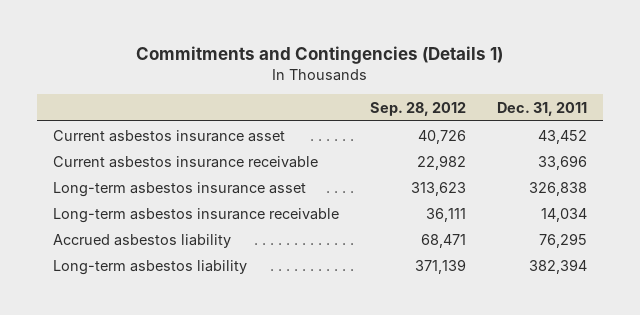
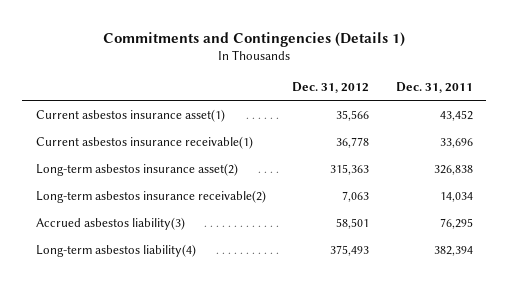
- | Sep. 28, 2012 | Dec. 31, 2011
+ | Dec. 31, 2012 | Dec. 31, 2011
- Current asbestos insurance asset | 40,726 | 43,452
- Current asbestos insurance receivable | 22,982 | 33,696
- Long-term asbestos insurance asset | 313,623 | 326,838
- Long-term asbestos insurance receivable | 36,111 | 14,034
- Accrued asbestos liability | 68,471 | 76,295
- Long-term asbestos liability | 371,139 | 382,394
+ Current asbestos insurance asset(1) | 35,566 | 43,452
+ Current asbestos insurance receivable(1) | 36,778 | 33,696
+ Long-term asbestos insurance asset(2) | 315,363 | 326,838
+ Long-term asbestos insurance receivable(2) | 7,063 | 14,034
+ Accrued asbestos liability(3) | 58,501 | 76,295
+ Long-term asbestos liability(4) | 375,493 | 382,394

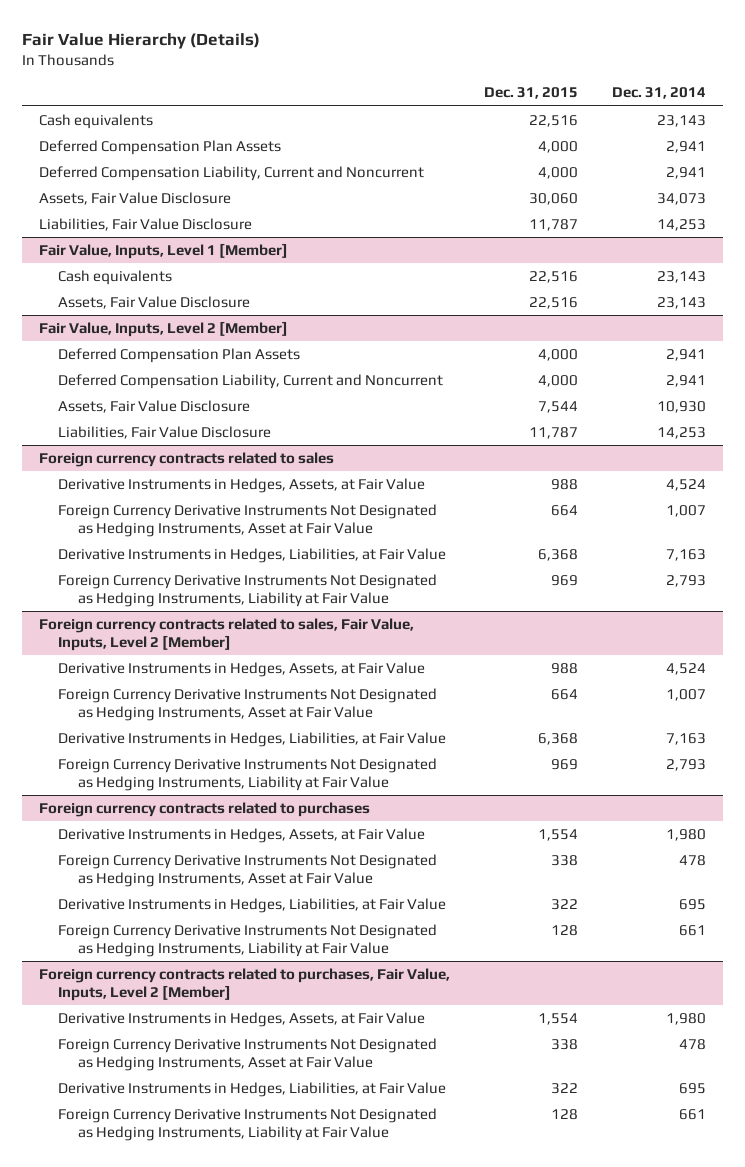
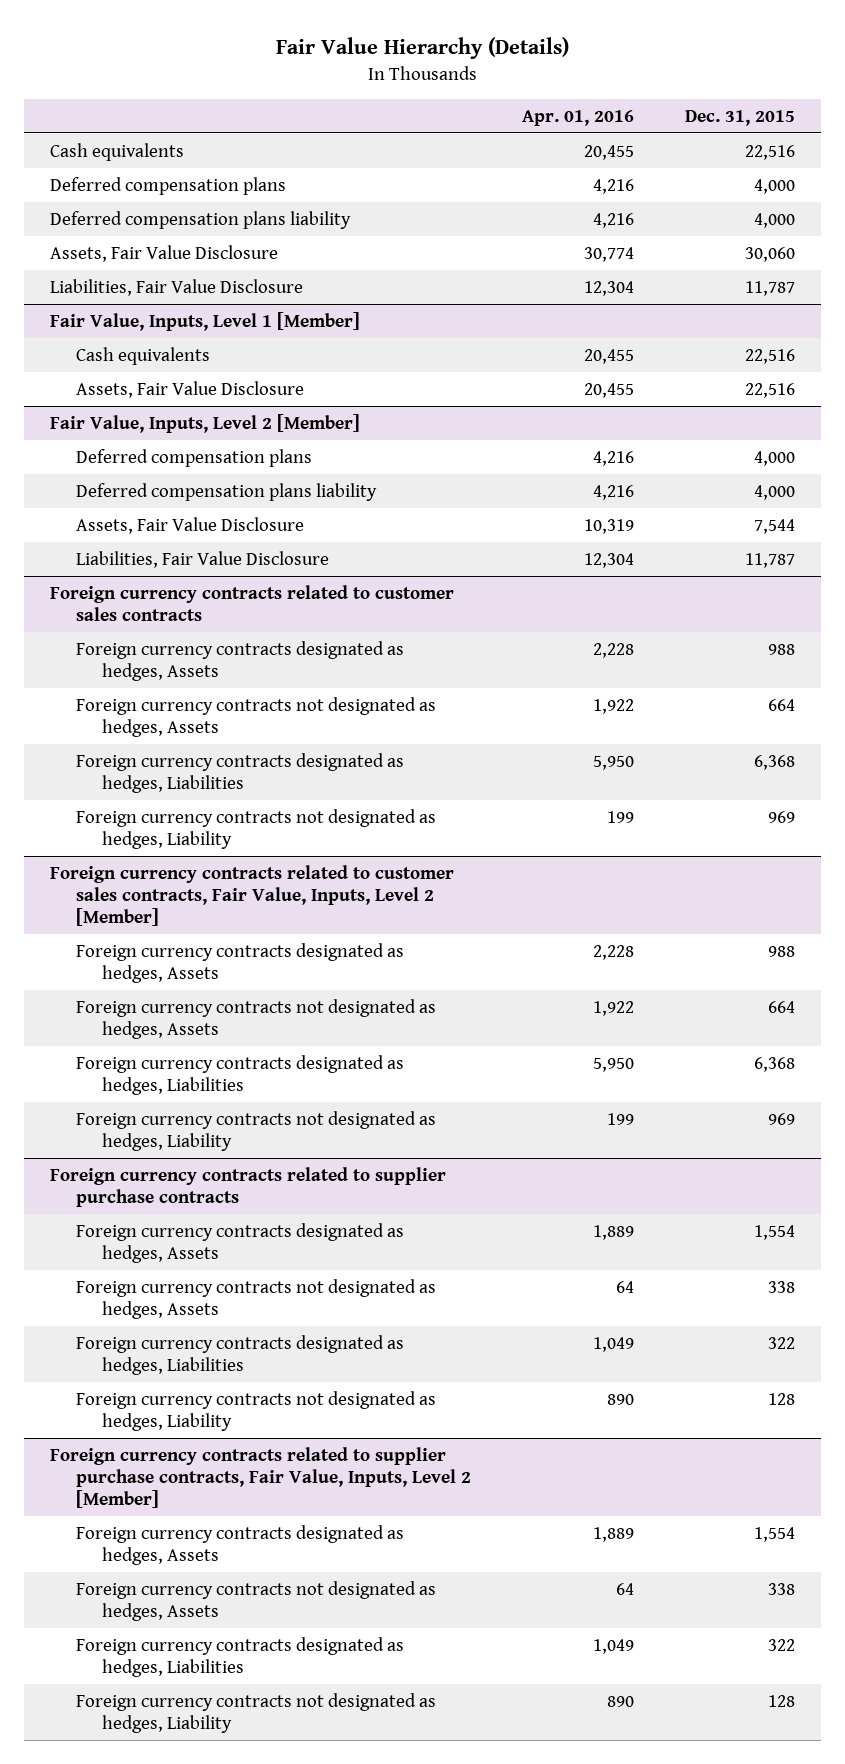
- | Dec. 31, 2015 | Dec. 31, 2014
+ | Apr. 01, 2016 | Dec. 31, 2015
- Deferred Compensation Plan Assets | 4,000 | 2,941
- Deferred Compensation Liability, Current and Noncurrent | 4,000 | 2,941
+ Deferred compensation plans | 4,216 | 4,000
+ Deferred compensation plans liability | 4,216 | 4,000
@ Fair Value, Inputs, Level 2 [Member]
- Deferred Compensation Plan Assets | 4,000 | 2,941
- Deferred Compensation Liability, Current and Noncurrent | 4,000 | 2,941
+ Deferred compensation plans | 4,216 | 4,000
+ Deferred compensation plans liability | 4,216 | 4,000
- Foreign currency contracts related to sales
- Derivative Instruments in Hedges, Assets, at Fair Value | 988 | 4,524
- Foreign Currency Derivative Instruments Not Designated as Hedging Instruments, Asset at Fair Value | 664 | 1,007
- Derivative Instruments in Hedges, Liabilities, at Fair Value | 6,368 | 7,163
- Foreign Currency Derivative Instruments Not Designated as Hedging Instruments, Liability at Fair Value | 969 | 2,793
- Foreign currency contracts related to sales, Fair Value, Inputs, Level 2 [Member]
- Derivative Instruments in Hedges, Assets, at Fair Value | 988 | 4,524
- Foreign Currency Derivative Instruments Not Designated as Hedging Instruments, Asset at Fair Value | 664 | 1,007
- Derivative Instruments in Hedges, Liabilities, at Fair Value | 6,368 | 7,163
- Foreign Currency Derivative Instruments Not Designated as Hedging Instruments, Liability at Fair Value | 969 | 2,793
- Foreign currency contracts related to purchases
- Derivative Instruments in Hedges, Assets, at Fair Value | 1,554 | 1,980
- Foreign Currency Derivative Instruments Not Designated as Hedging Instruments, Asset at Fair Value | 338 | 478
- Derivative Instruments in Hedges, Liabilities, at Fair Value | 322 | 695
- Foreign Currency Derivative Instruments Not Designated as Hedging Instruments, Liability at Fair Value | 128 | 661
- Foreign currency contracts related to purchases, Fair Value, Inputs, Level 2 [Member]
- Derivative Instruments in Hedges, Assets, at Fair Value | 1,554 | 1,980
- Foreign Currency Derivative Instruments Not Designated as Hedging Instruments, Asset at Fair Value | 338 | 478
- Derivative Instruments in Hedges, Liabilities, at Fair Value | 322 | 695
- Foreign Currency Derivative Instruments Not Designated as Hedging Instruments, Liability at Fair Value | 128 | 661
+ Foreign currency contracts related to customer sales contracts
+ Foreign currency contracts designated as hedges, Assets | 2,228 | 988
+ Foreign currency contracts not designated as hedges, Assets | 1,922 | 664
+ Foreign currency contracts designated as hedges, Liabilities | 5,950 | 6,368
+ Foreign currency contracts not designated as hedges, Liability | 199 | 969
+ Foreign currency contracts related to customer sales contracts, Fair Value, Inputs, Level 2 [Member]
+ Foreign currency contracts designated as hedges, Assets | 2,228 | 988
+ Foreign currency contracts not designated as hedges, Assets | 1,922 | 664
+ Foreign currency contracts designated as hedges, Liabilities | 5,950 | 6,368
+ Foreign currency contracts not designated as hedges, Liability | 199 | 969
+ Foreign currency contracts related to supplier purchase contracts
+ Foreign currency contracts designated as hedges, Assets | 1,889 | 1,554
+ Foreign currency contracts not designated as hedges, Assets | 64 | 338
+ Foreign currency contracts designated as hedges, Liabilities | 1,049 | 322
+ Foreign currency contracts not designated as hedges, Liability | 890 | 128
+ Foreign currency contracts related to supplier purchase contracts, Fair Value, Inputs, Level 2 [Member]
+ Foreign currency contracts designated as hedges, Assets | 1,889 | 1,554
+ Foreign currency contracts not designated as hedges, Assets | 64 | 338
+ Foreign currency contracts designated as hedges, Liabilities | 1,049 | 322
+ Foreign currency contracts not designated as hedges, Liability | 890 | 128

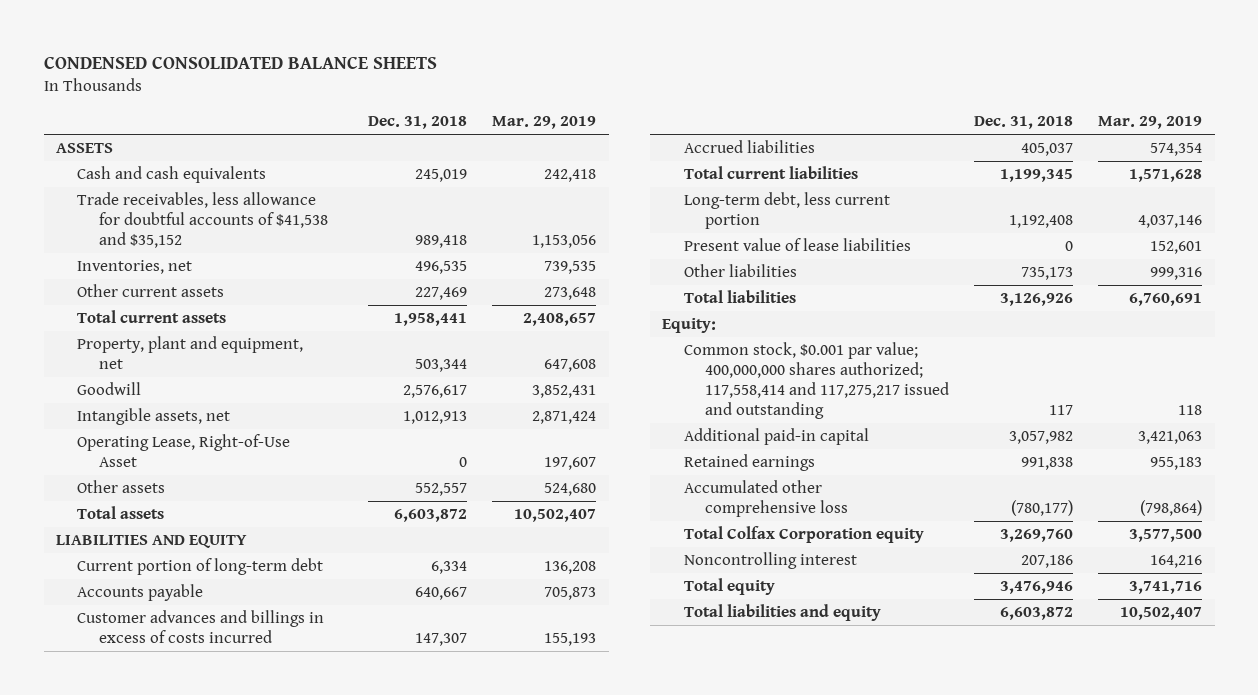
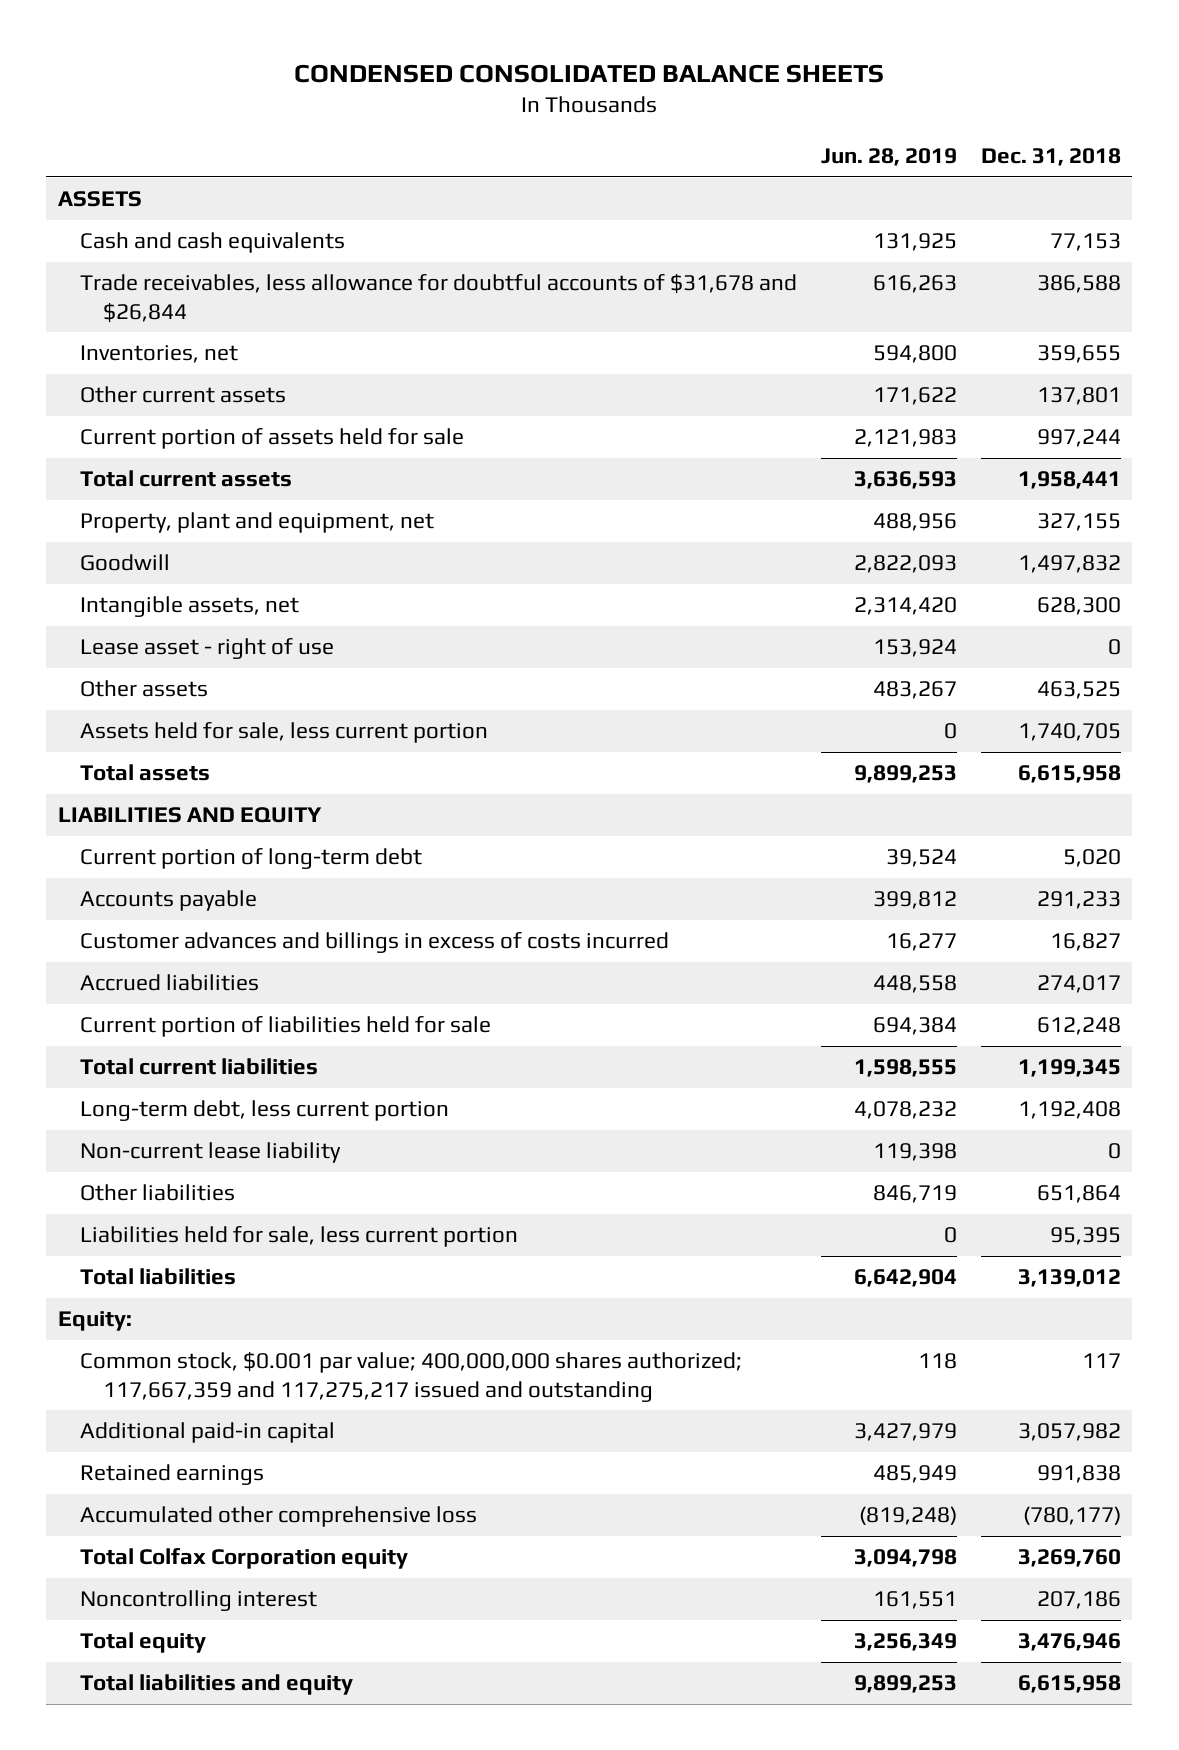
- | Dec. 31, 2018 | Mar. 29, 2019
+ | Jun. 28, 2019 | Dec. 31, 2018
- Cash and cash equivalents | 245,019 | 242,418
- Trade receivables, less allowance for doubtful accounts of $41,538 and $35,152 | 989,418 | 1,153,056
- Inventories, net | 496,535 | 739,535
- Other current assets | 227,469 | 273,648
+ Cash and cash equivalents | 131,925 | 77,153
+ Trade receivables, less allowance for doubtful accounts of $31,678 and $26,844 | 616,263 | 386,588
+ Inventories, net | 594,800 | 359,655
+ Other current assets | 171,622 | 137,801
+ Current portion of assets held for sale | 2,121,983 | 997,244
- Property, plant and equipment, net | 503,344 | 647,608
- Goodwill | 2,576,617 | 3,852,431
- Intangible assets, net | 1,012,913 | 2,871,424
- Operating Lease, Right-of-Use Asset | 0 | 197,607
- Other assets | 552,557 | 524,680
- Total assets | 6,603,872 | 10,502,407
+ Property, plant and equipment, net | 488,956 | 327,155
+ Goodwill | 2,822,093 | 1,497,832
+ Intangible assets, net | 2,314,420 | 628,300
+ Lease asset - right of use | 153,924 | 0
+ Other assets | 483,267 | 463,525
+ Assets held for sale, less current portion | 0 | 1,740,705
+ Total assets | 9,899,253 | 6,615,958
- Current portion of long-term debt | 6,334 | 136,208
- Accounts payable | 640,667 | 705,873
- Customer advances and billings in excess of costs incurred | 147,307 | 155,193
- Accrued liabilities | 405,037 | 574,354
+ Current portion of long-term debt | 39,524 | 5,020
+ Accounts payable | 399,812 | 291,233
+ Customer advances and billings in excess of costs incurred | 16,277 | 16,827
+ Accrued liabilities | 448,558 | 274,017
+ Current portion of liabilities held for sale | 694,384 | 612,248
- Present value of lease liabilities | 0 | 152,601
- Other liabilities | 735,173 | 999,316
- Total liabilities | 3,126,926 | 6,760,691
+ Non-current lease liability | 119,398 | 0
+ Other liabilities | 846,719 | 651,864
+ Liabilities held for sale, less current portion | 0 | 95,395
+ Total liabilities | 6,642,904 | 3,139,012
- Common stock, $0.001 par value; 400,000,000 shares authorized; 117,558,414 and 117,275,217 issued and outstanding | 117 | 118
+ Common stock, $0.001 par value; 400,000,000 shares authorized; 117,667,359 and 117,275,217 issued and outstanding | 118 | 117
- Total liabilities and equity | 6,603,872 | 10,502,407
+ Total liabilities and equity | 9,899,253 | 6,615,958

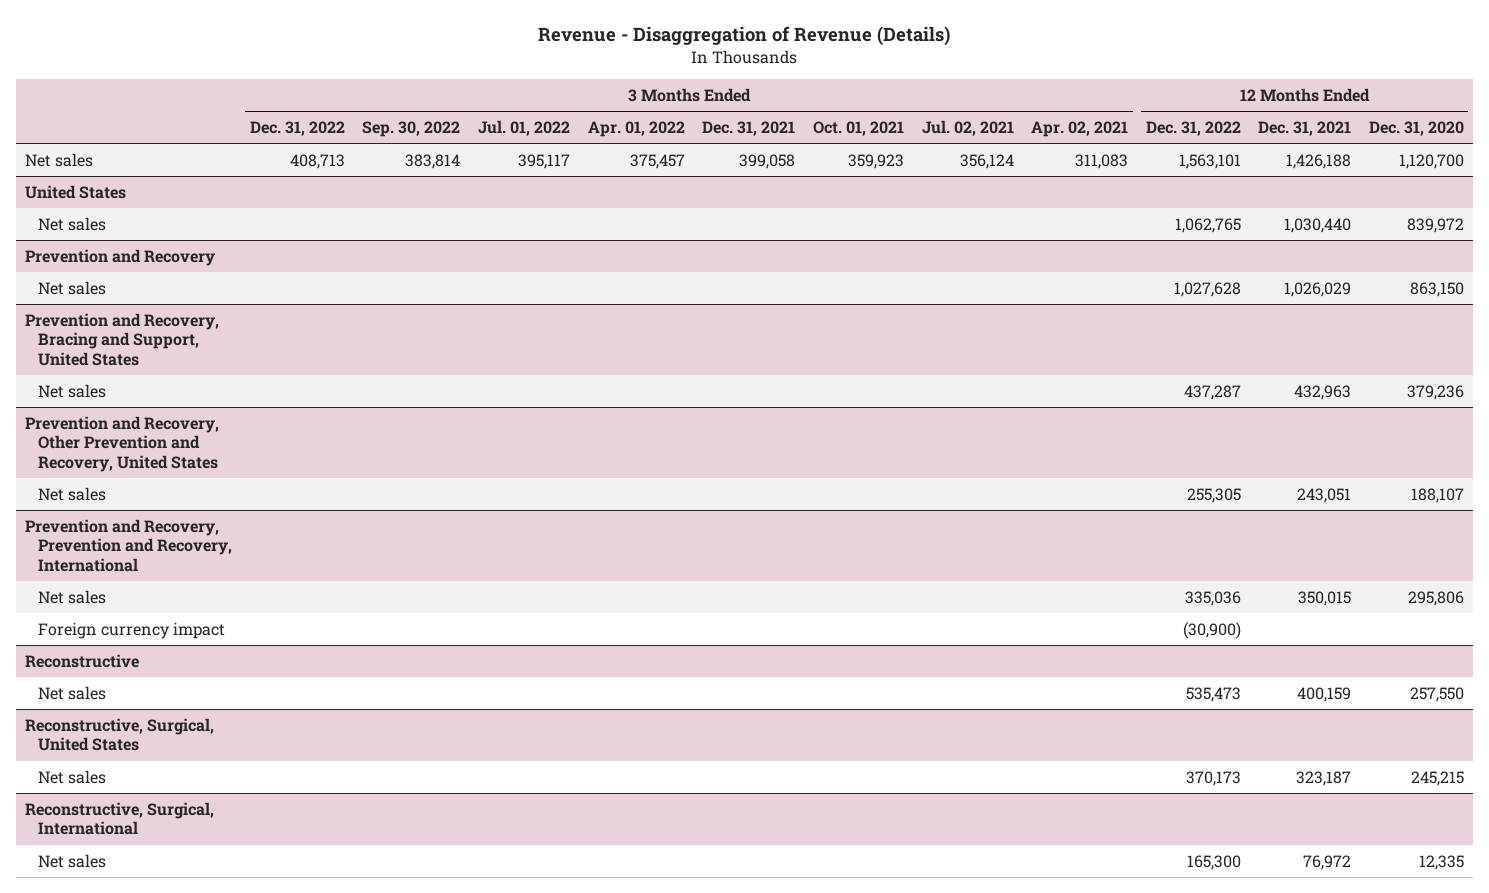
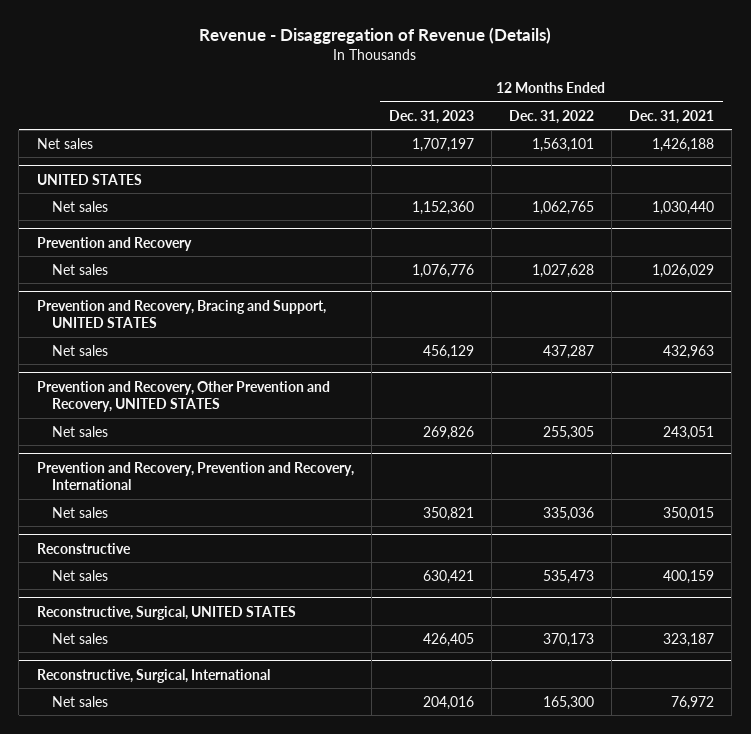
- | 3 Months Ended Dec. 31, 2022 | 3 Months Ended Sep. 30, 2022 | 3 Months Ended Jul. 01, 2022 | 3 Months Ended Apr. 01, 2022 | 3 Months Ended Dec. 31, 2021 | 3 Months Ended Oct. 01, 2021 | 3 Months Ended Jul. 02, 2021 | 3 Months Ended Apr. 02, 2021 | 12 Months Ended Dec. 31, 2022 | 12 Months Ended Dec. 31, 2021 | 12 Months Ended Dec. 31, 2020
+ | 12 Months Ended Dec. 31, 2023 | 12 Months Ended Dec. 31, 2022 | 12 Months Ended Dec. 31, 2021
- United States
+ UNITED STATES
- Prevention and Recovery, Bracing and Support, United States
+ Prevention and Recovery, Bracing and Support, UNITED STATES
- Prevention and Recovery, Other Prevention and Recovery, United States
+ Prevention and Recovery, Other Prevention and Recovery, UNITED STATES
@ Prevention and Recovery, Prevention and Recovery, International
- Foreign currency impact | | | | | | | | | (30,900) | |
- Reconstructive, Surgical, United States
+ Reconstructive, Surgical, UNITED STATES

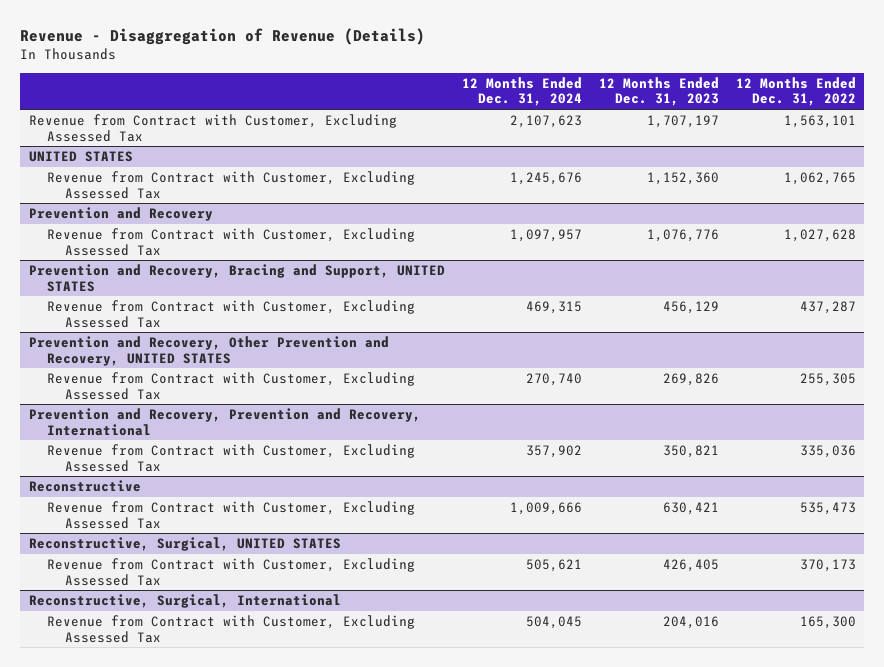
- | 12 Months Ended Dec. 31, 2023 | 12 Months Ended Dec. 31, 2022 | 12 Months Ended Dec. 31, 2021
+ | 12 Months Ended Dec. 31, 2024 | 12 Months Ended Dec. 31, 2023 | 12 Months Ended Dec. 31, 2022
- Net sales | 1,707,197 | 1,563,101 | 1,426,188
+ Revenue from Contract with Customer, Excluding Assessed Tax | 2,107,623 | 1,707,197 | 1,563,101
@ UNITED STATES
- Net sales | 1,152,360 | 1,062,765 | 1,030,440
+ Revenue from Contract with Customer, Excluding Assessed Tax | 1,245,676 | 1,152,360 | 1,062,765
@ Prevention and Recovery
- Net sales | 1,076,776 | 1,027,628 | 1,026,029
+ Revenue from Contract with Customer, Excluding Assessed Tax | 1,097,957 | 1,076,776 | 1,027,628
@ Prevention and Recovery, Bracing and Support, UNITED STATES
- Net sales | 456,129 | 437,287 | 432,963
+ Revenue from Contract with Customer, Excluding Assessed Tax | 469,315 | 456,129 | 437,287
@ Prevention and Recovery, Other Prevention and Recovery, UNITED STATES
- Net sales | 269,826 | 255,305 | 243,051
+ Revenue from Contract with Customer, Excluding Assessed Tax | 270,740 | 269,826 | 255,305
@ Prevention and Recovery, Prevention and Recovery, International
- Net sales | 350,821 | 335,036 | 350,015
+ Revenue from Contract with Customer, Excluding Assessed Tax | 357,902 | 350,821 | 335,036
@ Reconstructive
- Net sales | 630,421 | 535,473 | 400,159
+ Revenue from Contract with Customer, Excluding Assessed Tax | 1,009,666 | 630,421 | 535,473
@ Reconstructive, Surgical, UNITED STATES
- Net sales | 426,405 | 370,173 | 323,187
+ Revenue from Contract with Customer, Excluding Assessed Tax | 505,621 | 426,405 | 370,173
@ Reconstructive, Surgical, International
- Net sales | 204,016 | 165,300 | 76,972
+ Revenue from Contract with Customer, Excluding Assessed Tax | 504,045 | 204,016 | 165,300

